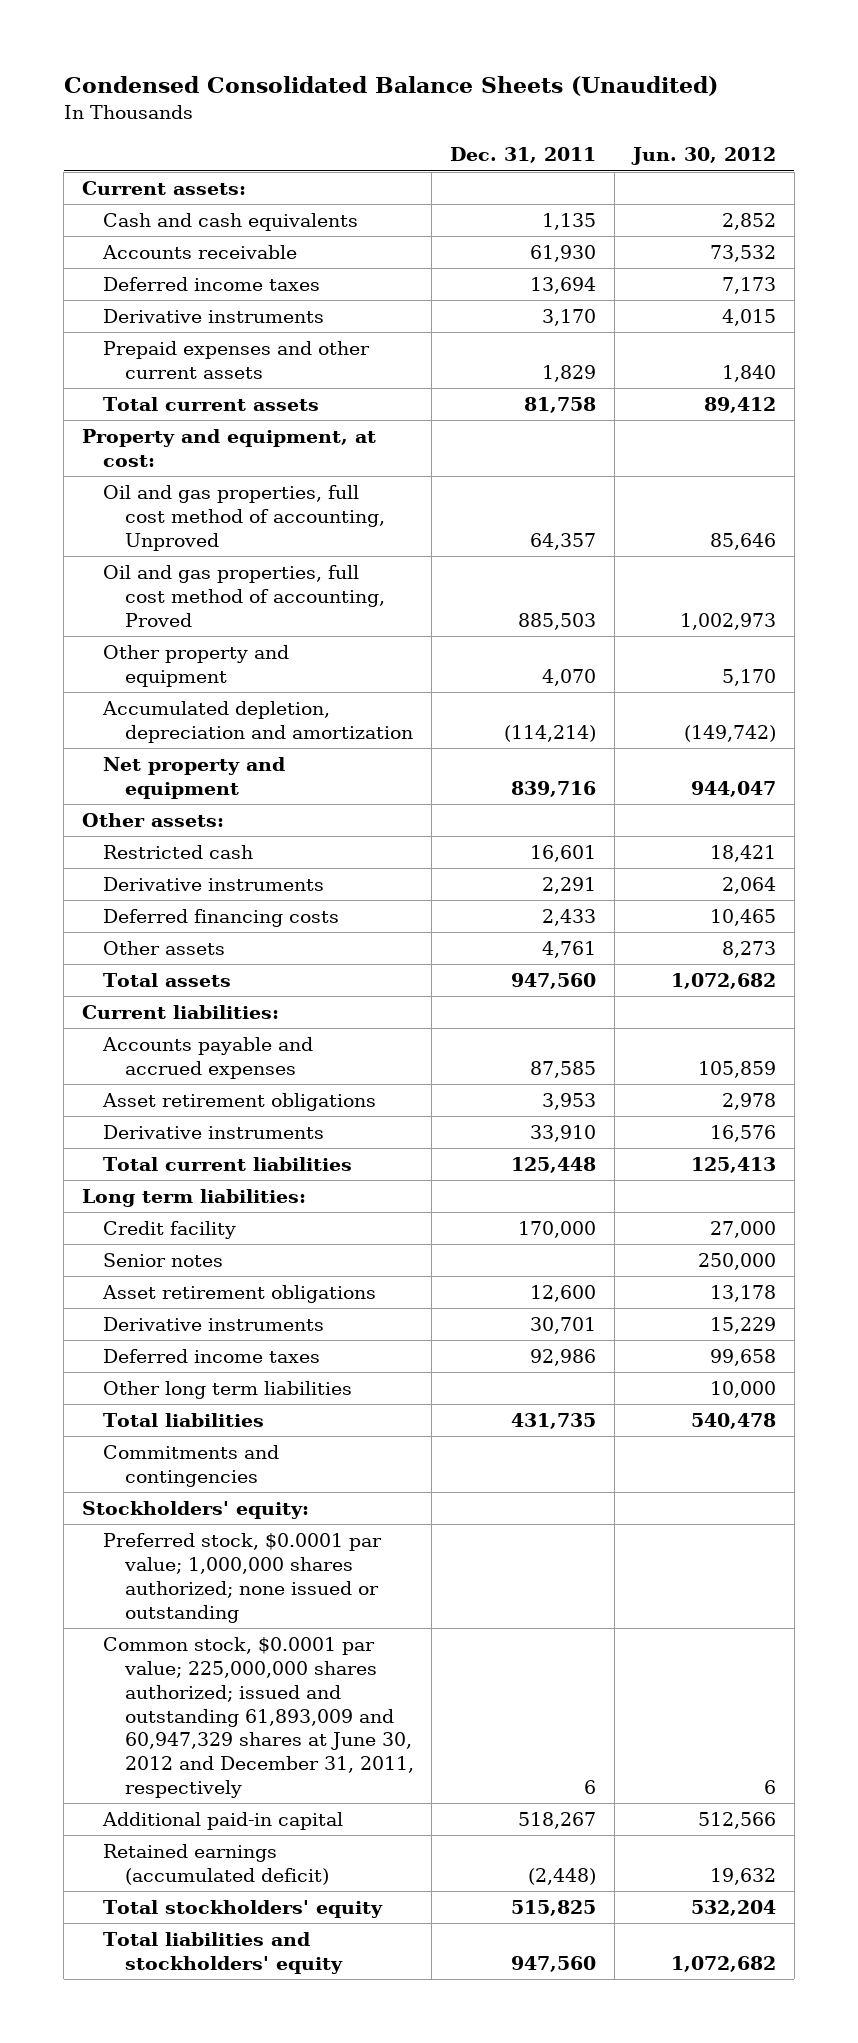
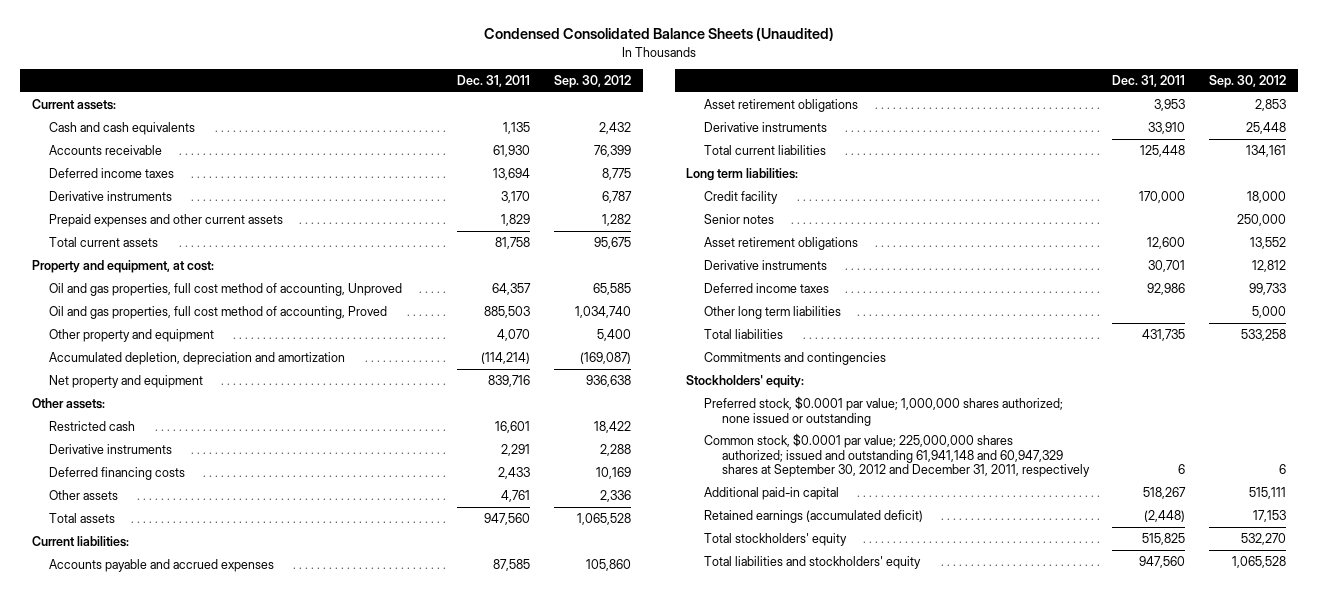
- | Dec. 31, 2011 | Jun. 30, 2012
+ | Dec. 31, 2011 | Sep. 30, 2012
- Common stock, $0.0001 par value; 225,000,000 shares authorized; issued and outstanding 61,893,009 and 60,947,329 shares at June 30, 2012 and December 31, 2011, respectively | 6 | 6
+ Common stock, $0.0001 par value; 225,000,000 shares authorized; issued and outstanding 61,941,148 and 60,947,329 shares at September 30, 2012 and December 31, 2011, respectively | 6 | 6

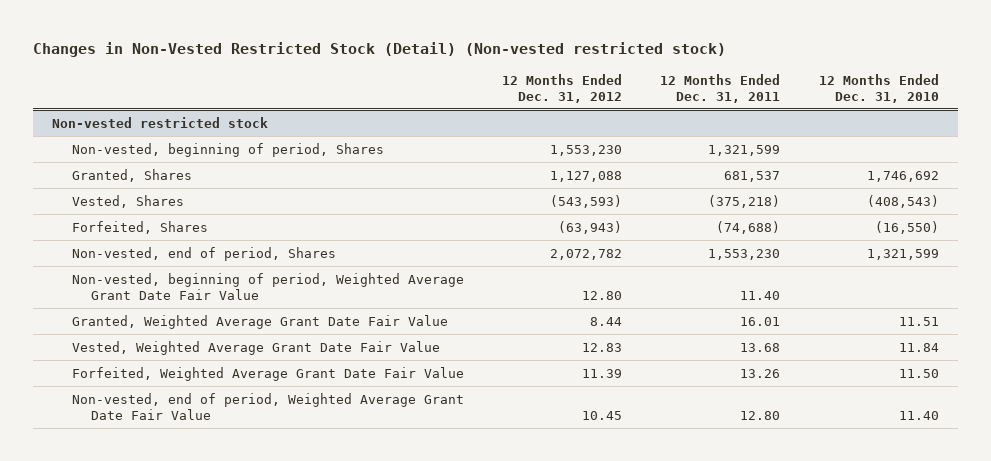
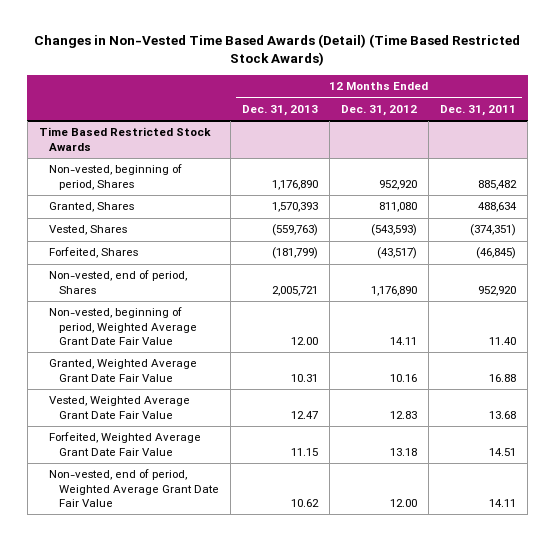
- Changes in Non-Vested Restricted Stock (Detail) (Non-vested restricted stock)
+ Changes in Non-Vested Time Based Awards (Detail) (Time Based Restricted Stock Awards)
- | 12 Months Ended Dec. 31, 2012 | 12 Months Ended Dec. 31, 2011 | 12 Months Ended Dec. 31, 2010
+ | 12 Months Ended Dec. 31, 2013 | 12 Months Ended Dec. 31, 2012 | 12 Months Ended Dec. 31, 2011
- Non-vested restricted stock
- Non-vested, beginning of period, Shares | 1,553,230 | 1,321,599 |
- Granted, Shares | 1,127,088 | 681,537 | 1,746,692
- Vested, Shares | (543,593) | (375,218) | (408,543)
- Forfeited, Shares | (63,943) | (74,688) | (16,550)
- Non-vested, end of period, Shares | 2,072,782 | 1,553,230 | 1,321,599
- Non-vested, beginning of period, Weighted Average Grant Date Fair Value | 12.80 | 11.40 |
- Granted, Weighted Average Grant Date Fair Value | 8.44 | 16.01 | 11.51
+ Time Based Restricted Stock Awards
+ Non-vested, beginning of period, Shares | 1,176,890 | 952,920 | 885,482
+ Granted, Shares | 1,570,393 | 811,080 | 488,634
+ Vested, Shares | (559,763) | (543,593) | (374,351)
+ Forfeited, Shares | (181,799) | (43,517) | (46,845)
+ Non-vested, end of period, Shares | 2,005,721 | 1,176,890 | 952,920
+ Non-vested, beginning of period, Weighted Average Grant Date Fair Value | 12.00 | 14.11 | 11.40
+ Granted, Weighted Average Grant Date Fair Value | 10.31 | 10.16 | 16.88
- Forfeited, Weighted Average Grant Date Fair Value | 11.39 | 13.26 | 11.50
- Non-vested, end of period, Weighted Average Grant Date Fair Value | 10.45 | 12.80 | 11.40
+ Forfeited, Weighted Average Grant Date Fair Value | 11.15 | 13.18 | 14.51
+ Non-vested, end of period, Weighted Average Grant Date Fair Value | 10.62 | 12.00 | 14.11

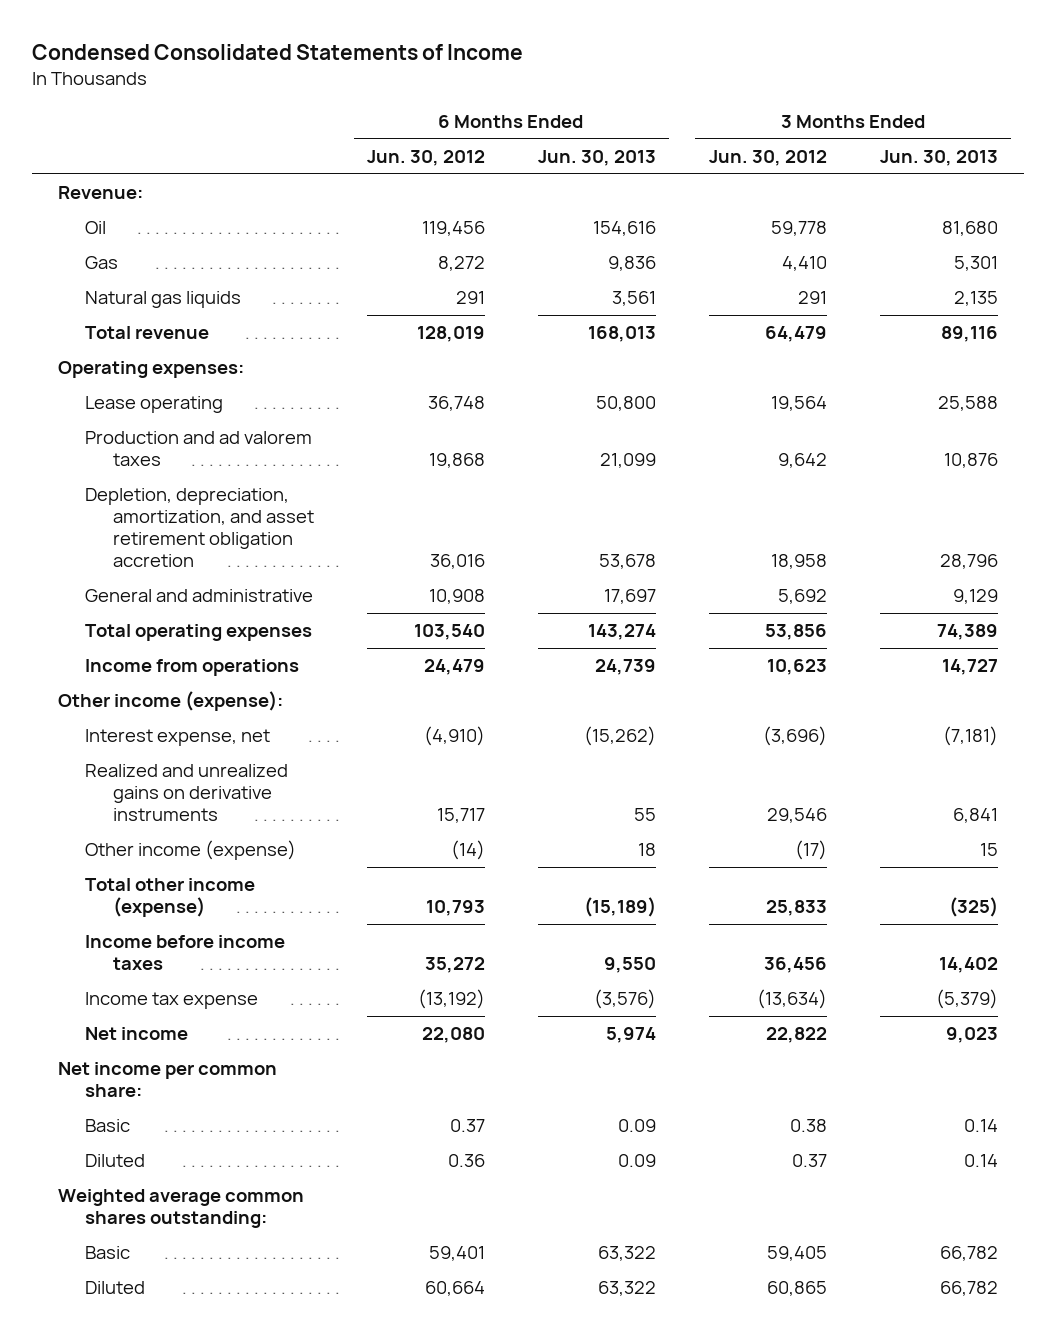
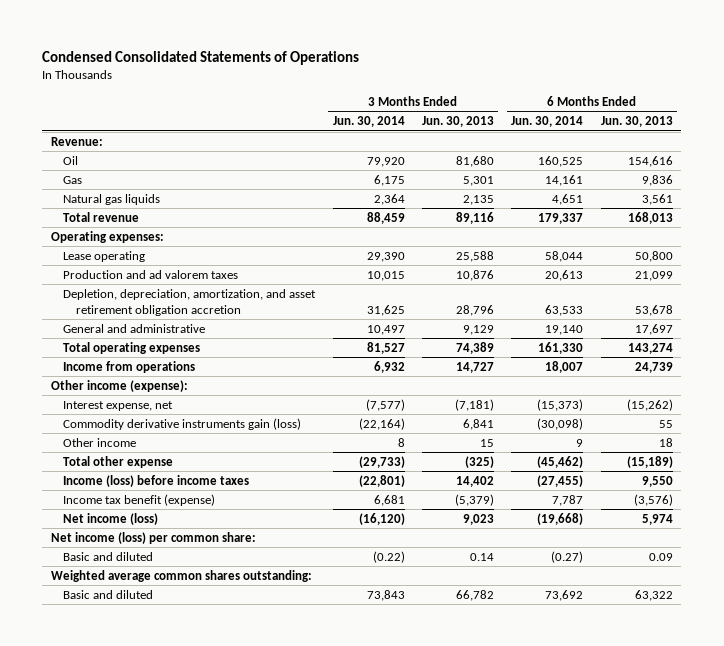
- Condensed Consolidated Statements of Income
+ Condensed Consolidated Statements of Operations
- | 6 Months Ended Jun. 30, 2012 | 6 Months Ended Jun. 30, 2013 | 3 Months Ended Jun. 30, 2012 | 3 Months Ended Jun. 30, 2013
+ | 3 Months Ended Jun. 30, 2014 | 3 Months Ended Jun. 30, 2013 | 6 Months Ended Jun. 30, 2014 | 6 Months Ended Jun. 30, 2013
- Realized and unrealized gains on derivative instruments | 15,717 | 55 | 29,546 | 6,841
- Other income (expense) | (14) | 18 | (17) | 15
- Total other income (expense) | 10,793 | (15,189) | 25,833 | (325)
- Income before income taxes | 35,272 | 9,550 | 36,456 | 14,402
- Income tax expense | (13,192) | (3,576) | (13,634) | (5,379)
- Net income | 22,080 | 5,974 | 22,822 | 9,023
- Net income per common share:
- Basic | 0.37 | 0.09 | 0.38 | 0.14
- Diluted | 0.36 | 0.09 | 0.37 | 0.14
+ Commodity derivative instruments gain (loss) | (22,164) | 6,841 | (30,098) | 55
+ Other income | 8 | 15 | 9 | 18
+ Total other expense | (29,733) | (325) | (45,462) | (15,189)
+ Income (loss) before income taxes | (22,801) | 14,402 | (27,455) | 9,550
+ Income tax benefit (expense) | 6,681 | (5,379) | 7,787 | (3,576)
+ Net income (loss) | (16,120) | 9,023 | (19,668) | 5,974
+ Net income (loss) per common share:
+ Basic and diluted | (0.22) | 0.14 | (0.27) | 0.09
- Basic | 59,401 | 63,322 | 59,405 | 66,782
- Diluted | 60,664 | 63,322 | 60,865 | 66,782
+ Basic and diluted | 73,843 | 66,782 | 73,692 | 63,322

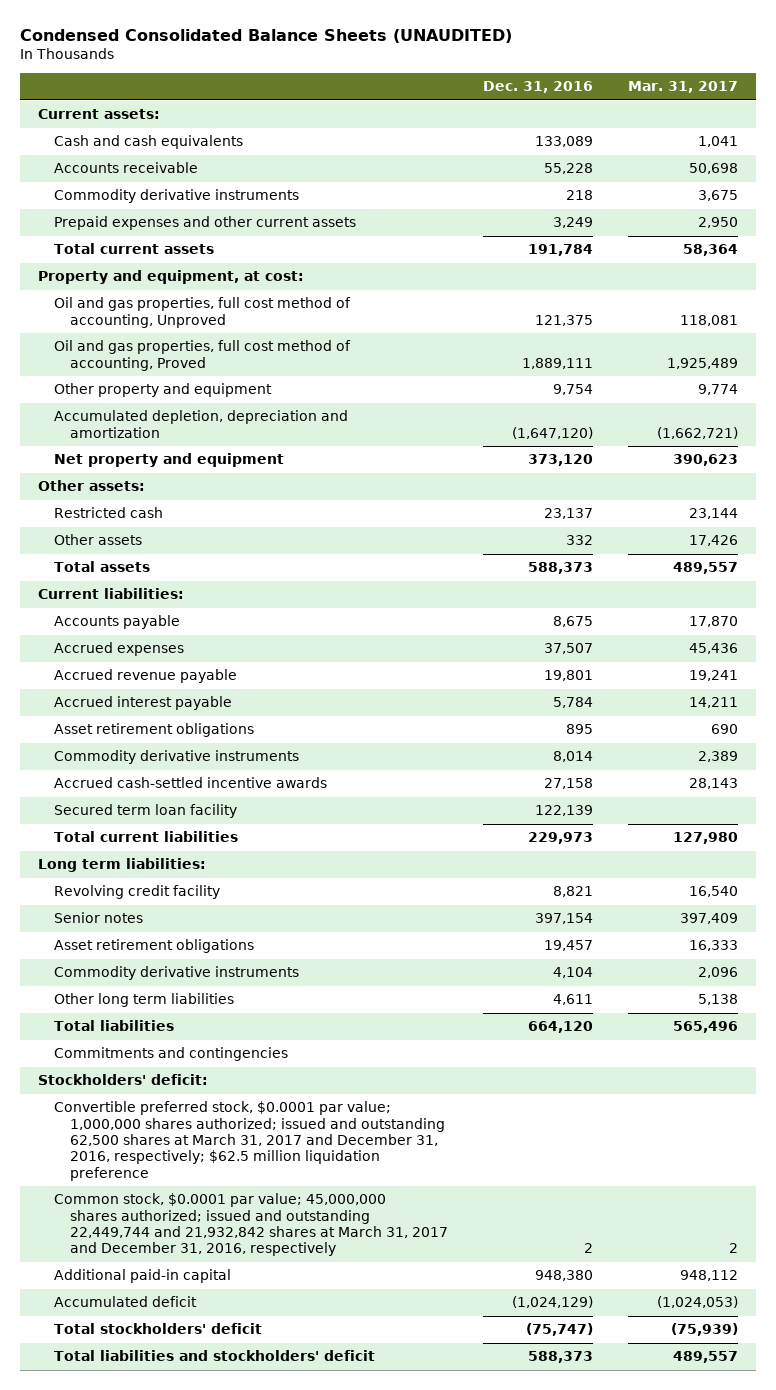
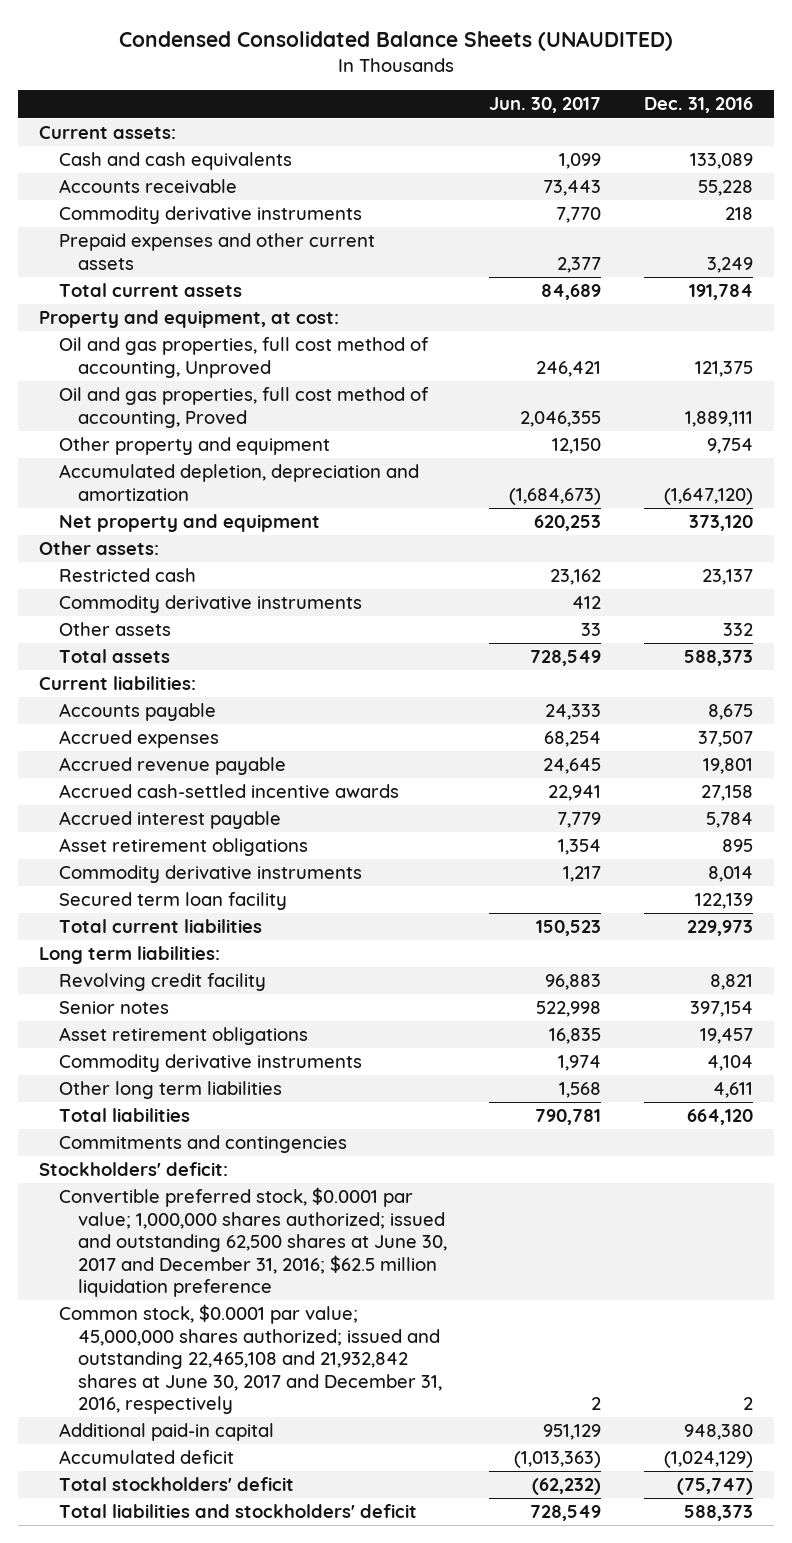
- | Dec. 31, 2016 | Mar. 31, 2017
+ | Jun. 30, 2017 | Dec. 31, 2016
+ Commodity derivative instruments | 412 |
moved up: Accrued cash-settled incentive awards | 22,941 | 27,158
- Convertible preferred stock, $0.0001 par value; 1,000,000 shares authorized; issued and outstanding 62,500 shares at March 31, 2017 and December 31, 2016, respectively; $62.5 million liquidation preference
- Common stock, $0.0001 par value; 45,000,000 shares authorized; issued and outstanding 22,449,744 and 21,932,842 shares at March 31, 2017 and December 31, 2016, respectively | 2 | 2
+ Convertible preferred stock, $0.0001 par value; 1,000,000 shares authorized; issued and outstanding 62,500 shares at June 30, 2017 and December 31, 2016; $62.5 million liquidation preference
+ Common stock, $0.0001 par value; 45,000,000 shares authorized; issued and outstanding 22,465,108 and 21,932,842 shares at June 30, 2017 and December 31, 2016, respectively | 2 | 2

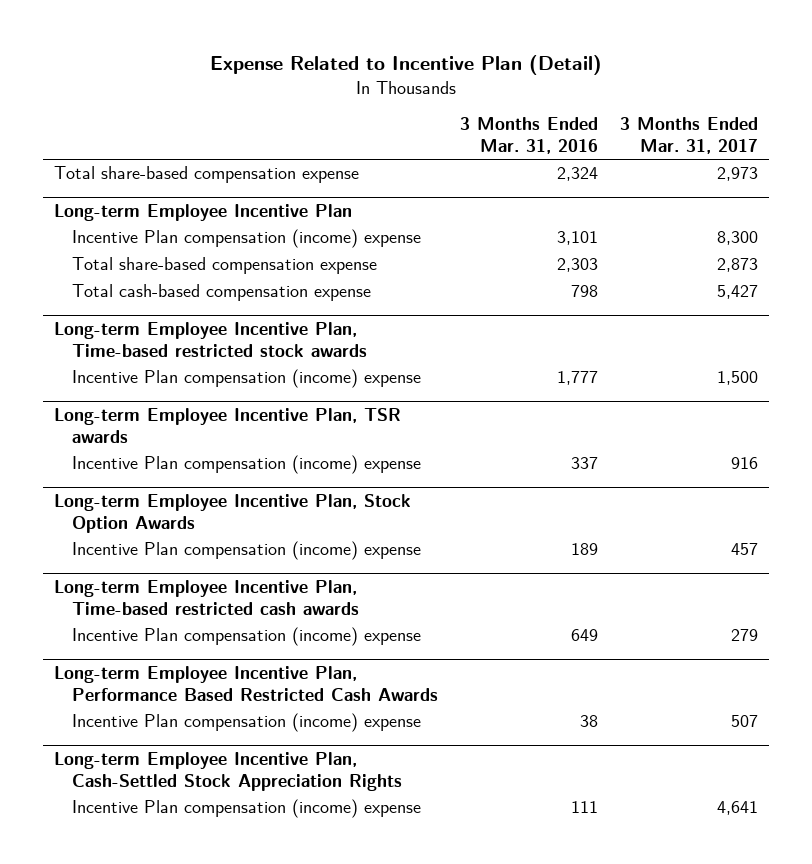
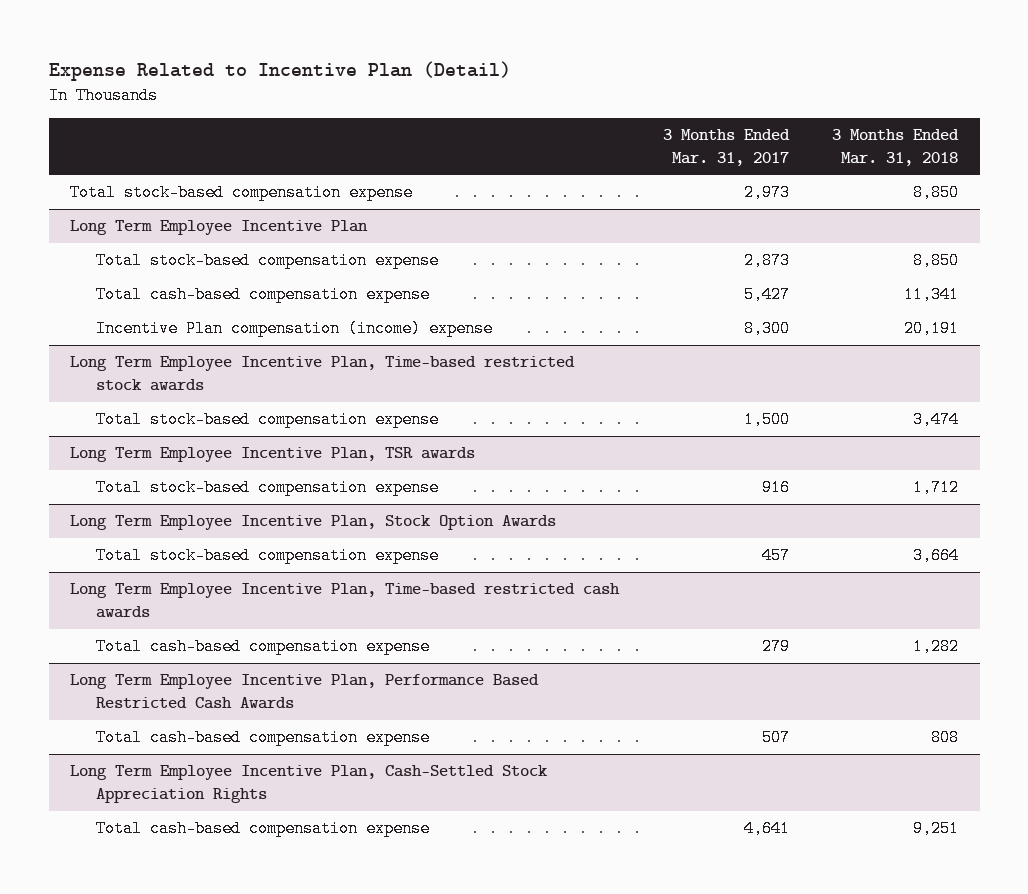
- | 3 Months Ended Mar. 31, 2016 | 3 Months Ended Mar. 31, 2017
+ | 3 Months Ended Mar. 31, 2017 | 3 Months Ended Mar. 31, 2018
- Total share-based compensation expense | 2,324 | 2,973
- Long-term Employee Incentive Plan
- Incentive Plan compensation (income) expense | 3,101 | 8,300
- Total share-based compensation expense | 2,303 | 2,873
+ Total stock-based compensation expense | 2,973 | 8,850
+ Long Term Employee Incentive Plan
+ Total stock-based compensation expense | 2,873 | 8,850
- Long-term Employee Incentive Plan, Time-based restricted stock awards
- Incentive Plan compensation (income) expense | 1,777 | 1,500
- Long-term Employee Incentive Plan, TSR awards
- Incentive Plan compensation (income) expense | 337 | 916
- Long-term Employee Incentive Plan, Stock Option Awards
- Incentive Plan compensation (income) expense | 189 | 457
- Long-term Employee Incentive Plan, Time-based restricted cash awards
- Incentive Plan compensation (income) expense | 649 | 279
- Long-term Employee Incentive Plan, Performance Based Restricted Cash Awards
- Incentive Plan compensation (income) expense | 38 | 507
- Long-term Employee Incentive Plan, Cash-Settled Stock Appreciation Rights
- Incentive Plan compensation (income) expense | 111 | 4,641
+ Incentive Plan compensation (income) expense | 8,300 | 20,191
+ Long Term Employee Incentive Plan, Time-based restricted stock awards
+ Total stock-based compensation expense | 1,500 | 3,474
+ Long Term Employee Incentive Plan, TSR awards
+ Total stock-based compensation expense | 916 | 1,712
+ Long Term Employee Incentive Plan, Stock Option Awards
+ Total stock-based compensation expense | 457 | 3,664
+ Long Term Employee Incentive Plan, Time-based restricted cash awards
+ Total cash-based compensation expense | 279 | 1,282
+ Long Term Employee Incentive Plan, Performance Based Restricted Cash Awards
+ Total cash-based compensation expense | 507 | 808
+ Long Term Employee Incentive Plan, Cash-Settled Stock Appreciation Rights
+ Total cash-based compensation expense | 4,641 | 9,251

